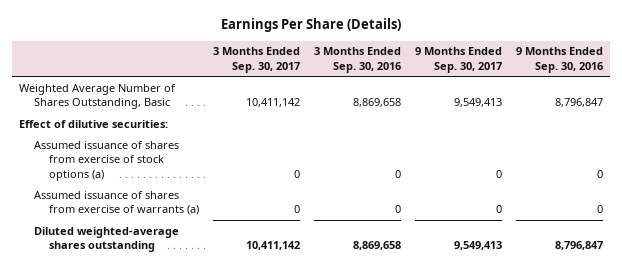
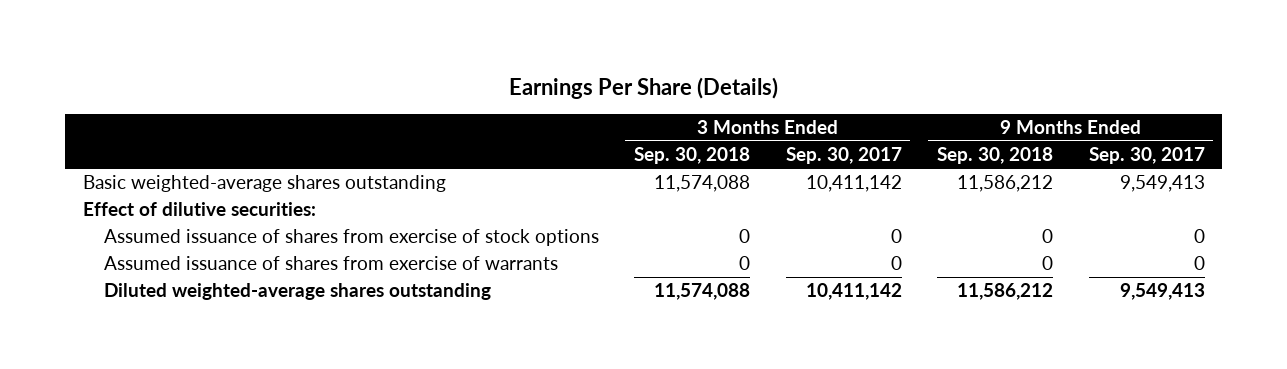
- | 3 Months Ended Sep. 30, 2017 | 3 Months Ended Sep. 30, 2016 | 9 Months Ended Sep. 30, 2017 | 9 Months Ended Sep. 30, 2016
+ | 3 Months Ended Sep. 30, 2018 | 3 Months Ended Sep. 30, 2017 | 9 Months Ended Sep. 30, 2018 | 9 Months Ended Sep. 30, 2017
- Weighted Average Number of Shares Outstanding, Basic | 10,411,142 | 8,869,658 | 9,549,413 | 8,796,847
+ Basic weighted-average shares outstanding | 11,574,088 | 10,411,142 | 11,586,212 | 9,549,413
- Assumed issuance of shares from exercise of stock options (a) | 0 | 0 | 0 | 0
- Assumed issuance of shares from exercise of warrants (a) | 0 | 0 | 0 | 0
+ Assumed issuance of shares from exercise of stock options | 0 | 0 | 0 | 0
+ Assumed issuance of shares from exercise of warrants | 0 | 0 | 0 | 0

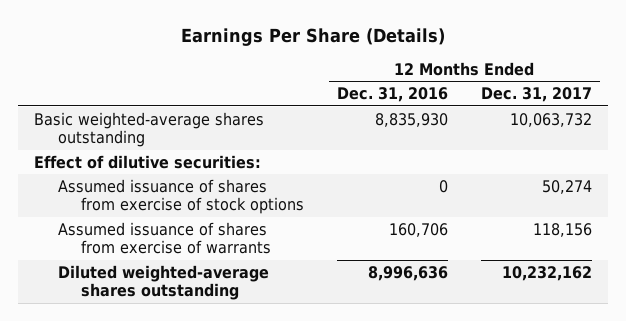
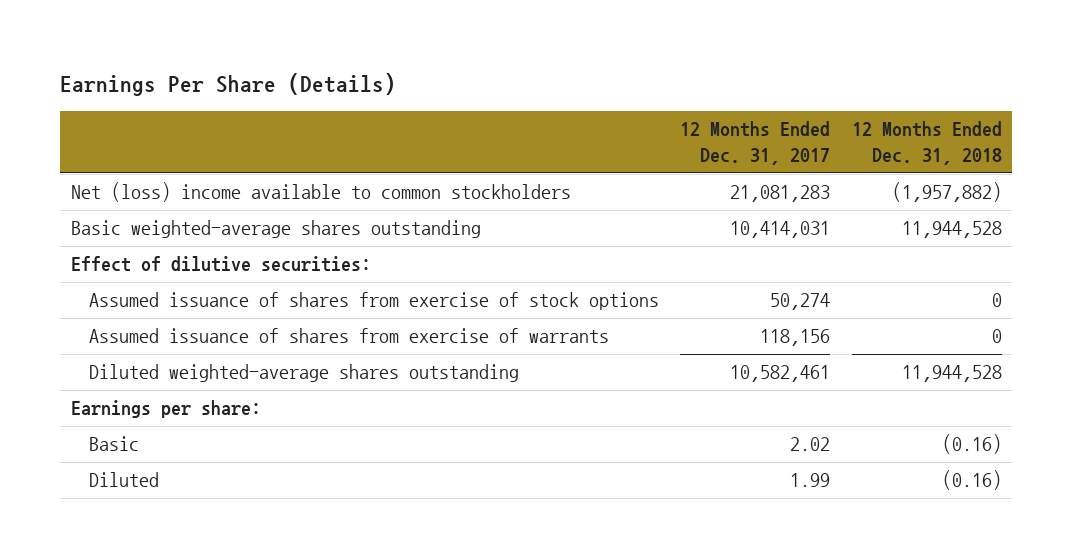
- | 12 Months Ended Dec. 31, 2016 | 12 Months Ended Dec. 31, 2017
+ | 12 Months Ended Dec. 31, 2017 | 12 Months Ended Dec. 31, 2018
- Basic weighted-average shares outstanding | 8,835,930 | 10,063,732
+ Net (loss) income available to common stockholders | 21,081,283 | (1,957,882)
+ Basic weighted-average shares outstanding | 10,414,031 | 11,944,528
- Diluted weighted-average shares outstanding | 8,996,636 | 10,232,162
+ Diluted weighted-average shares outstanding | 10,582,461 | 11,944,528
+ Earnings per share:
+ Basic | 2.02 | (0.16)
+ Diluted | 1.99 | (0.16)

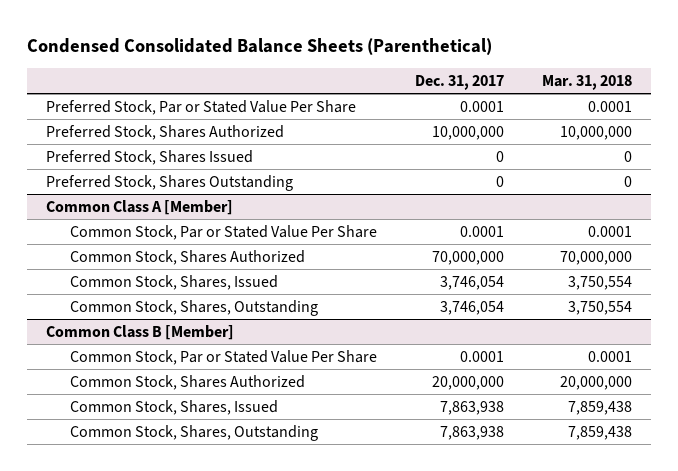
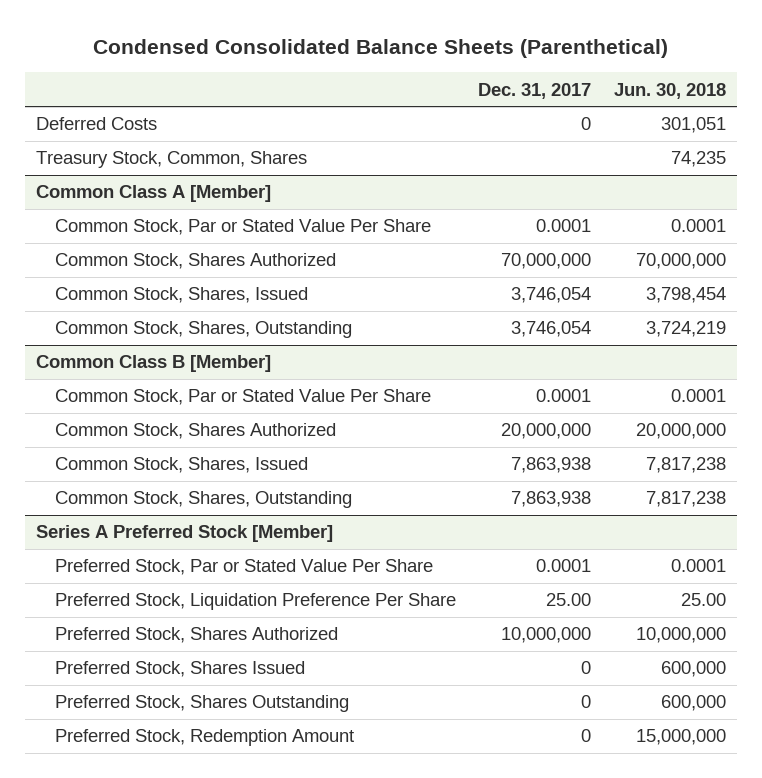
- | Dec. 31, 2017 | Mar. 31, 2018
+ | Dec. 31, 2017 | Jun. 30, 2018
- Preferred Stock, Par or Stated Value Per Share | 0.0001 | 0.0001
- Preferred Stock, Shares Authorized | 10,000,000 | 10,000,000
- Preferred Stock, Shares Issued | 0 | 0
- Preferred Stock, Shares Outstanding | 0 | 0
+ Deferred Costs | 0 | 301,051
+ Treasury Stock, Common, Shares | | 74,235
+ Series A Preferred Stock [Member]
+ Preferred Stock, Par or Stated Value Per Share | 0.0001 | 0.0001
+ Preferred Stock, Liquidation Preference Per Share | 25.00 | 25.00
+ Preferred Stock, Shares Authorized | 10,000,000 | 10,000,000
+ Preferred Stock, Shares Issued | 0 | 600,000
+ Preferred Stock, Shares Outstanding | 0 | 600,000
+ Preferred Stock, Redemption Amount | 0 | 15,000,000

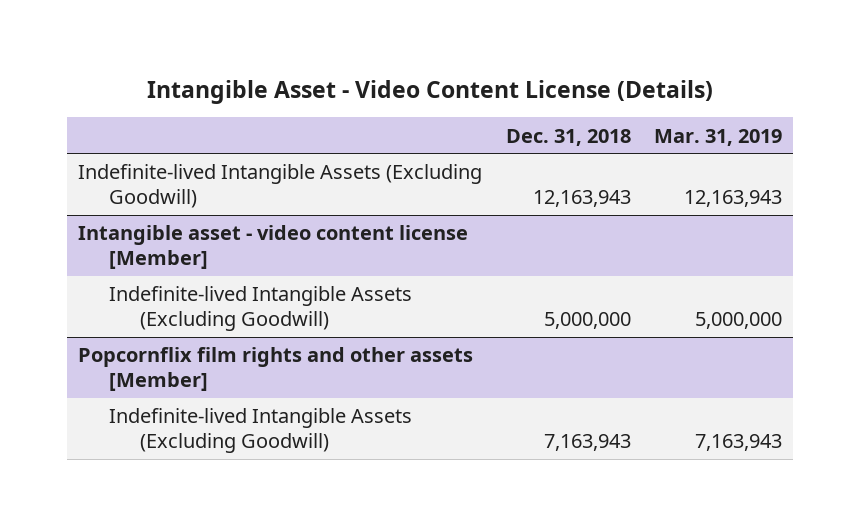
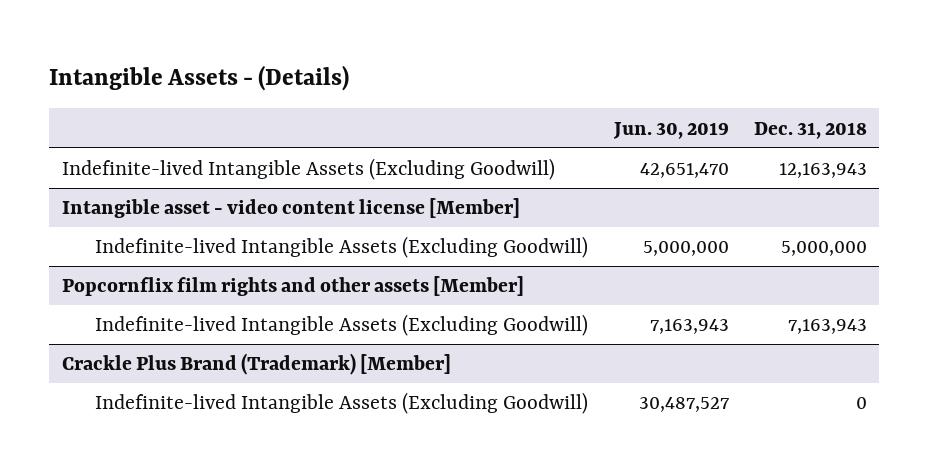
- Intangible Asset - Video Content License (Details)
+ Intangible Assets - (Details)
- | Dec. 31, 2018 | Mar. 31, 2019
+ | Jun. 30, 2019 | Dec. 31, 2018
+ Crackle Plus Brand (Trademark) [Member]
+ Indefinite-lived Intangible Assets (Excluding Goodwill) | 30,487,527 | 0

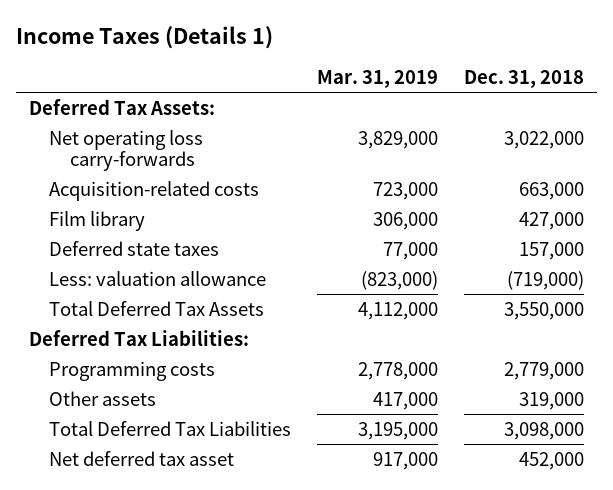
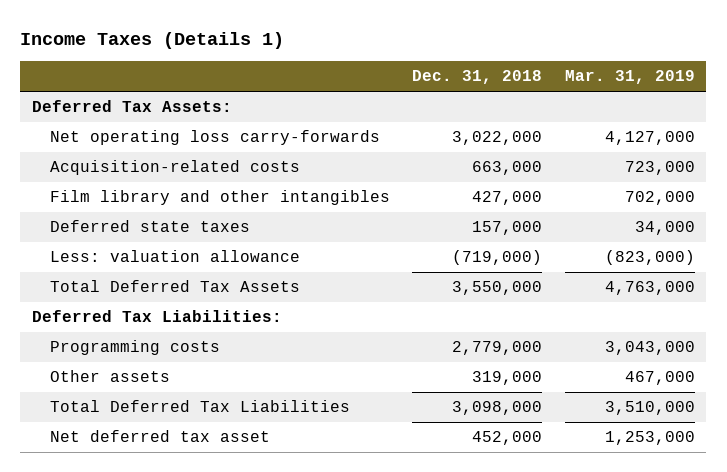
- | Mar. 31, 2019 | Dec. 31, 2018
+ | Dec. 31, 2018 | Mar. 31, 2019
- Net operating loss carry-forwards | 3,829,000 | 3,022,000
+ Net operating loss carry-forwards | 3,022,000 | 4,127,000
- Film library | 306,000 | 427,000
- Deferred state taxes | 77,000 | 157,000
+ Film library and other intangibles | 427,000 | 702,000
+ Deferred state taxes | 157,000 | 34,000
- Total Deferred Tax Assets | 4,112,000 | 3,550,000
+ Total Deferred Tax Assets | 3,550,000 | 4,763,000
- Programming costs | 2,778,000 | 2,779,000
- Other assets | 417,000 | 319,000
- Total Deferred Tax Liabilities | 3,195,000 | 3,098,000
- Net deferred tax asset | 917,000 | 452,000
+ Programming costs | 2,779,000 | 3,043,000
+ Other assets | 319,000 | 467,000
+ Total Deferred Tax Liabilities | 3,098,000 | 3,510,000
+ Net deferred tax asset | 452,000 | 1,253,000

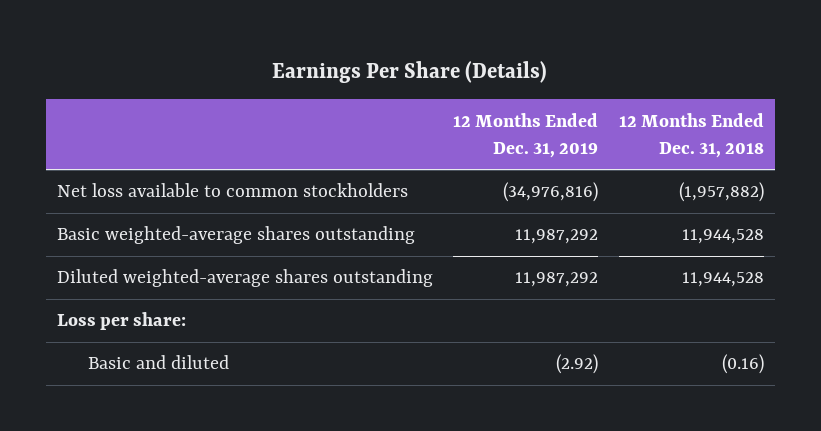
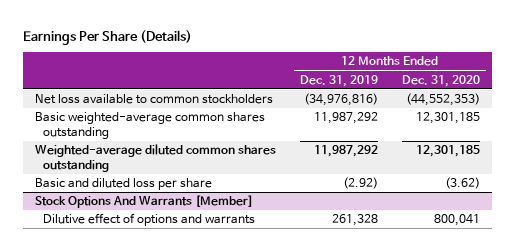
- | 12 Months Ended Dec. 31, 2019 | 12 Months Ended Dec. 31, 2018
+ | 12 Months Ended Dec. 31, 2019 | 12 Months Ended Dec. 31, 2020
- Basic weighted-average shares outstanding | 11,987,292 | 11,944,528
- Diluted weighted-average shares outstanding | 11,987,292 | 11,944,528
- Loss per share:
- Basic and diluted | (2.92) | (0.16)
+ Basic weighted-average common shares outstanding | 11,987,292 | 12,301,185
+ Weighted-average diluted common shares outstanding | 11,987,292 | 12,301,185
+ Basic and diluted loss per share | (2.92) | (3.62)
+ Stock Options And Warrants [Member]
+ Dilutive effect of options and warrants | 261,328 | 800,041

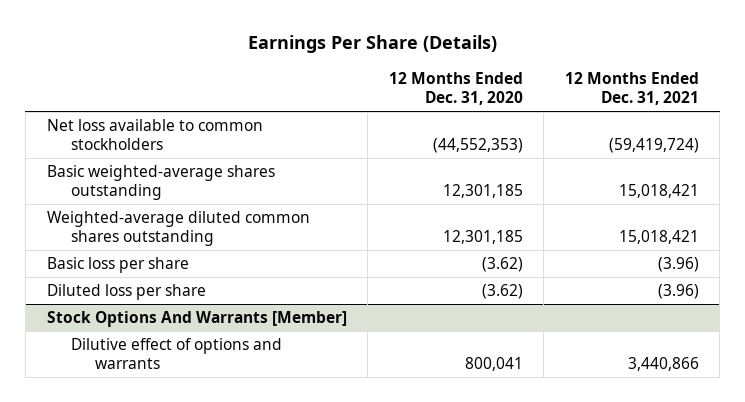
- | 12 Months Ended Dec. 31, 2019 | 12 Months Ended Dec. 31, 2020
+ | 12 Months Ended Dec. 31, 2020 | 12 Months Ended Dec. 31, 2021
- Basic weighted-average common shares outstanding | 11,987,292 | 12,301,185
+ Basic weighted-average shares outstanding | 12,301,185 | 15,018,421
- Basic and diluted loss per share | (2.92) | (3.62)
+ Basic loss per share | (3.62) | (3.96)
+ Diluted loss per share | (3.62) | (3.96)

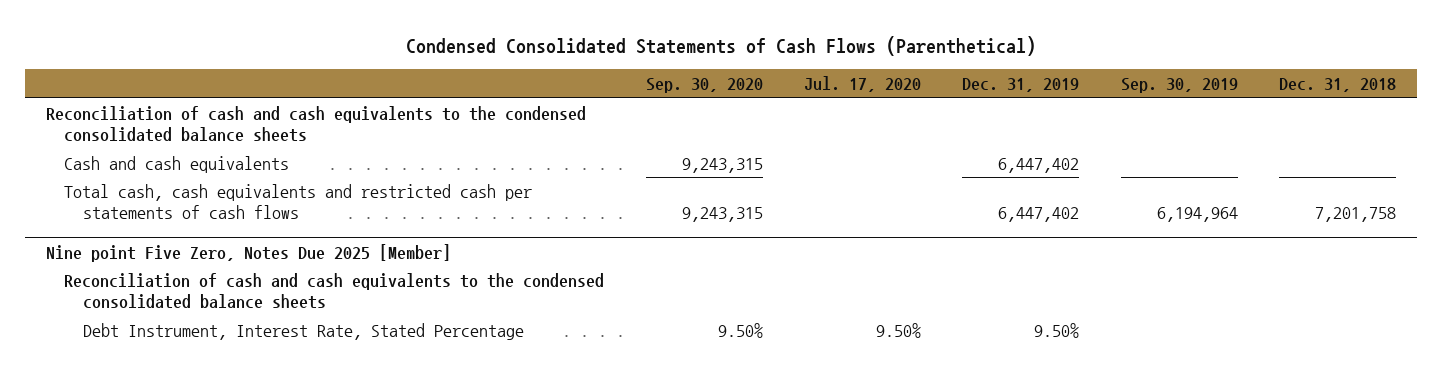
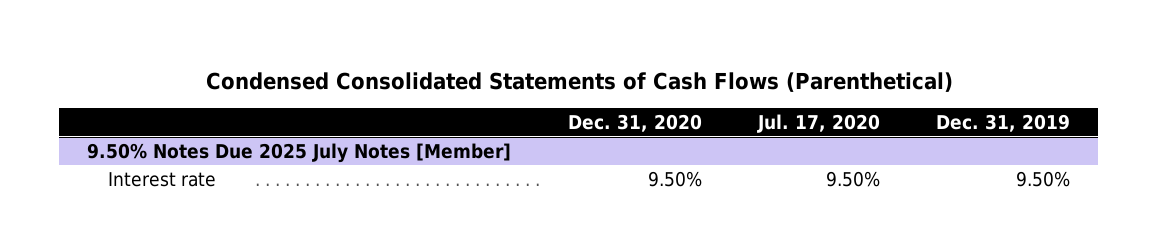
- | Sep. 30, 2020 | Jul. 17, 2020 | Dec. 31, 2019 | Sep. 30, 2019 | Dec. 31, 2018
+ | Dec. 31, 2020 | Jul. 17, 2020 | Dec. 31, 2019
- Reconciliation of cash and cash equivalents to the condensed consolidated balance sheets
- Cash and cash equivalents | 9,243,315 | | 6,447,402 | |
- Total cash, cash equivalents and restricted cash per statements of cash flows | 9,243,315 | | 6,447,402 | 6,194,964 | 7,201,758
- Nine point Five Zero, Notes Due 2025 [Member]
- Reconciliation of cash and cash equivalents to the condensed consolidated balance sheets
- Debt Instrument, Interest Rate, Stated Percentage | 9.50% | 9.50% | 9.50% | |
+ 9.50% Notes Due 2025 July Notes [Member]
+ Interest rate | 9.50% | 9.50% | 9.50%

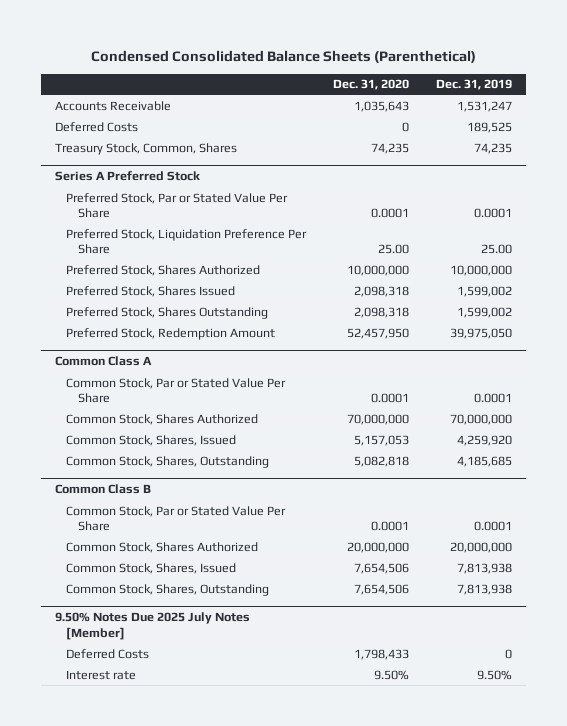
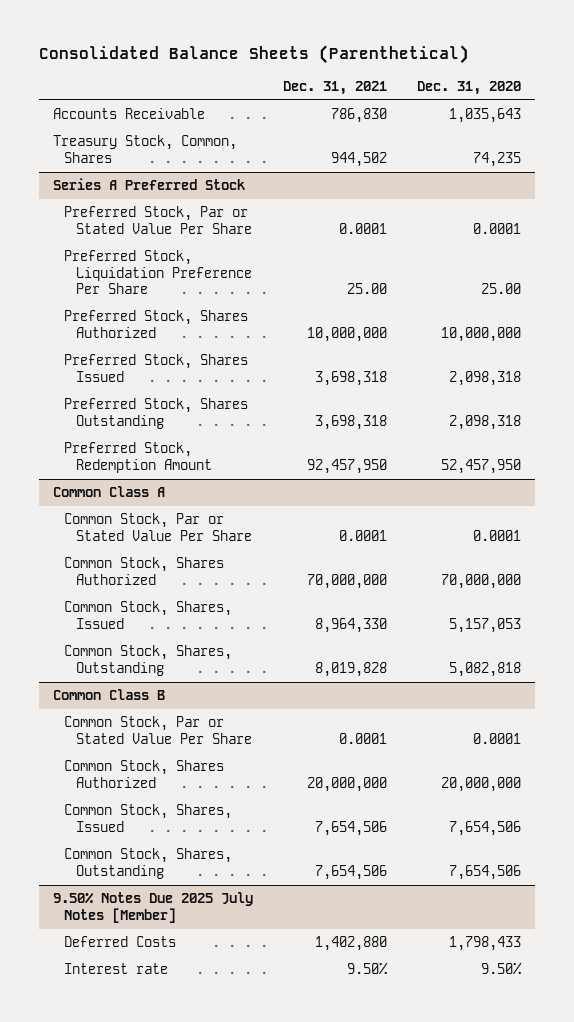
- Condensed Consolidated Balance Sheets (Parenthetical)
+ Consolidated Balance Sheets (Parenthetical)
- | Dec. 31, 2020 | Dec. 31, 2019
+ | Dec. 31, 2021 | Dec. 31, 2020
- Deferred Costs | 0 | 189,525

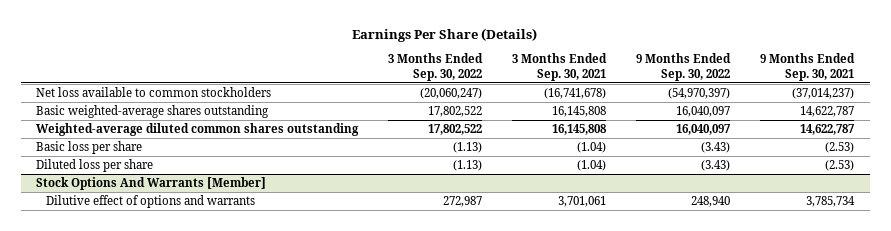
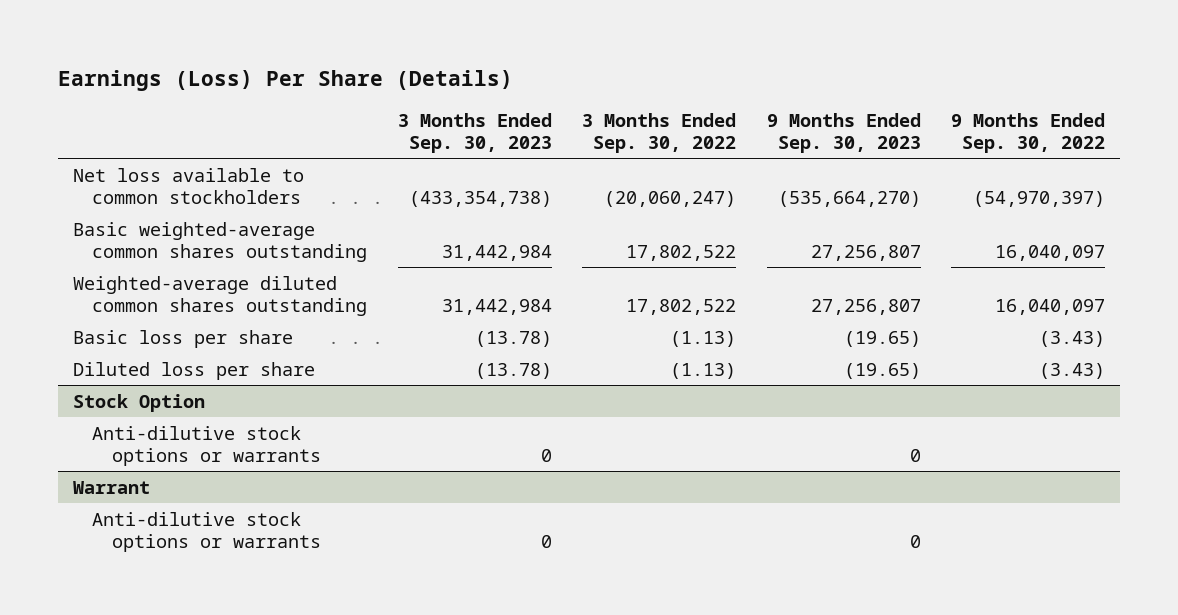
- Earnings Per Share (Details)
+ Earnings (Loss) Per Share (Details)
- | 3 Months Ended Sep. 30, 2022 | 3 Months Ended Sep. 30, 2021 | 9 Months Ended Sep. 30, 2022 | 9 Months Ended Sep. 30, 2021
+ | 3 Months Ended Sep. 30, 2023 | 3 Months Ended Sep. 30, 2022 | 9 Months Ended Sep. 30, 2023 | 9 Months Ended Sep. 30, 2022
- Basic weighted-average shares outstanding | 17,802,522 | 16,145,808 | 16,040,097 | 14,622,787
+ Basic weighted-average common shares outstanding | 31,442,984 | 17,802,522 | 27,256,807 | 16,040,097
- Stock Options And Warrants [Member]
- Dilutive effect of options and warrants | 272,987 | 3,701,061 | 248,940 | 3,785,734
+ Stock Option
+ Anti-dilutive stock options or warrants | 0 | | 0 |
+ Warrant
+ Anti-dilutive stock options or warrants | 0 | | 0 |

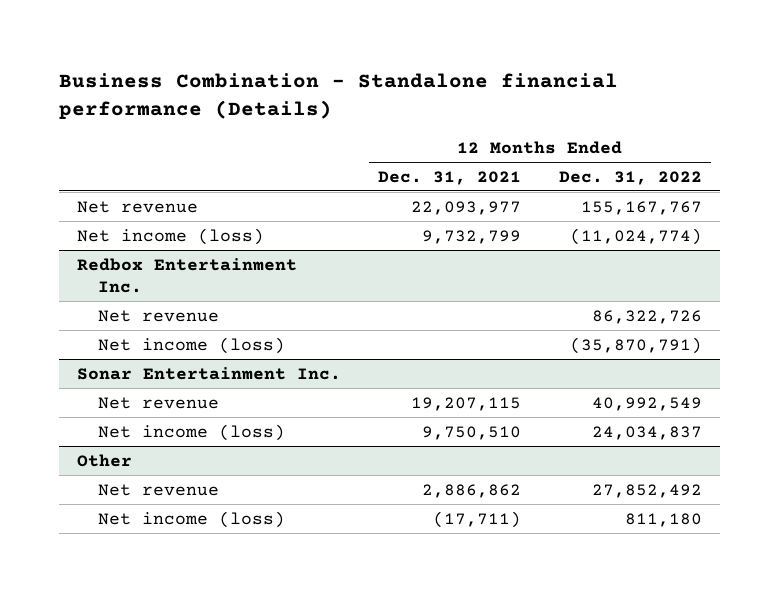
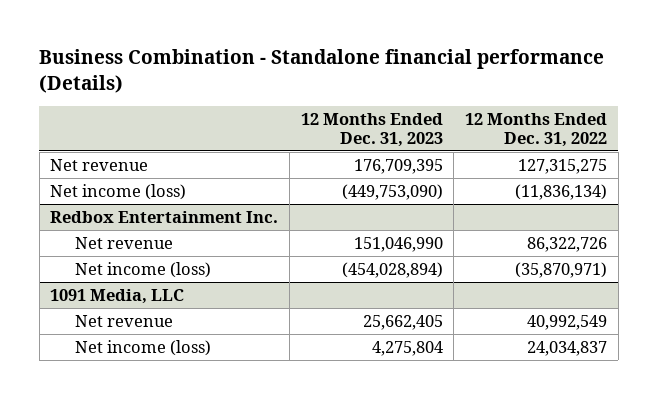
- | 12 Months Ended Dec. 31, 2021 | 12 Months Ended Dec. 31, 2022
+ | 12 Months Ended Dec. 31, 2023 | 12 Months Ended Dec. 31, 2022
- Net revenue | 22,093,977 | 155,167,767
- Net income (loss) | 9,732,799 | (11,024,774)
+ Net revenue | 176,709,395 | 127,315,275
+ Net income (loss) | (449,753,090) | (11,836,134)
@ Redbox Entertainment Inc.
- Net income (loss) | | (35,870,791)
- Sonar Entertainment Inc.
@ Redbox Entertainment Inc.
+ Net income (loss) | (454,028,894) | (35,870,971)
+ 1091 Media, LLC
- Other
- Net revenue | 2,886,862 | 27,852,492
- Net income (loss) | (17,711) | 811,180

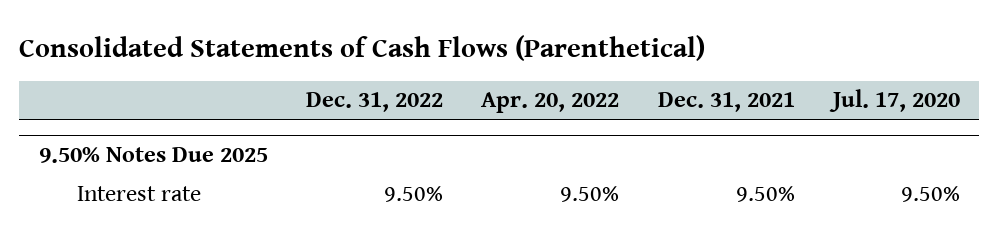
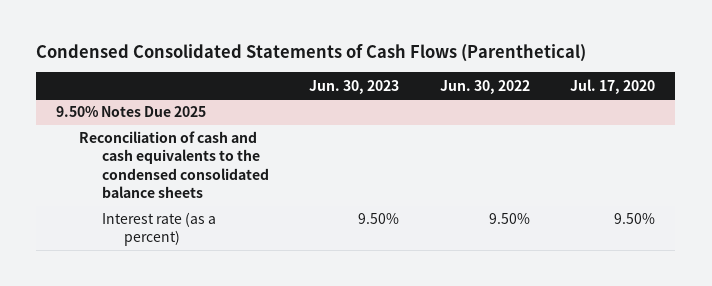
- Consolidated Statements of Cash Flows (Parenthetical)
+ Condensed Consolidated Statements of Cash Flows (Parenthetical)
- | Dec. 31, 2022 | Apr. 20, 2022 | Dec. 31, 2021 | Jul. 17, 2020
+ | Jun. 30, 2023 | Jun. 30, 2022 | Jul. 17, 2020
@ 9.50% Notes Due 2025
- Interest rate | 9.50% | 9.50% | 9.50% | 9.50%
+ Reconciliation of cash and cash equivalents to the condensed consolidated balance sheets
+ Interest rate (as a percent) | 9.50% | 9.50% | 9.50%

